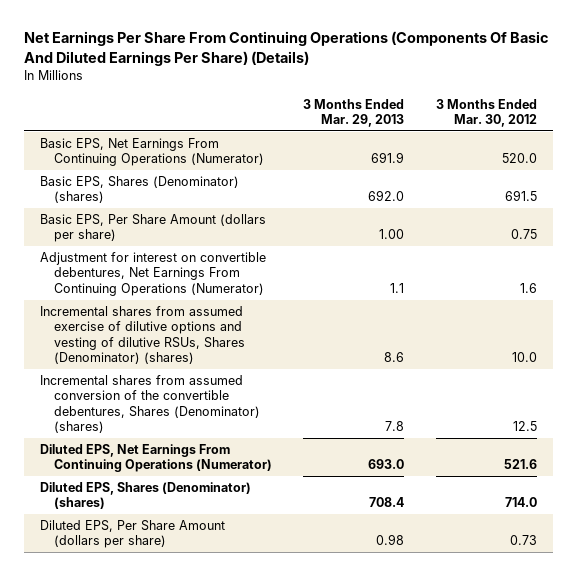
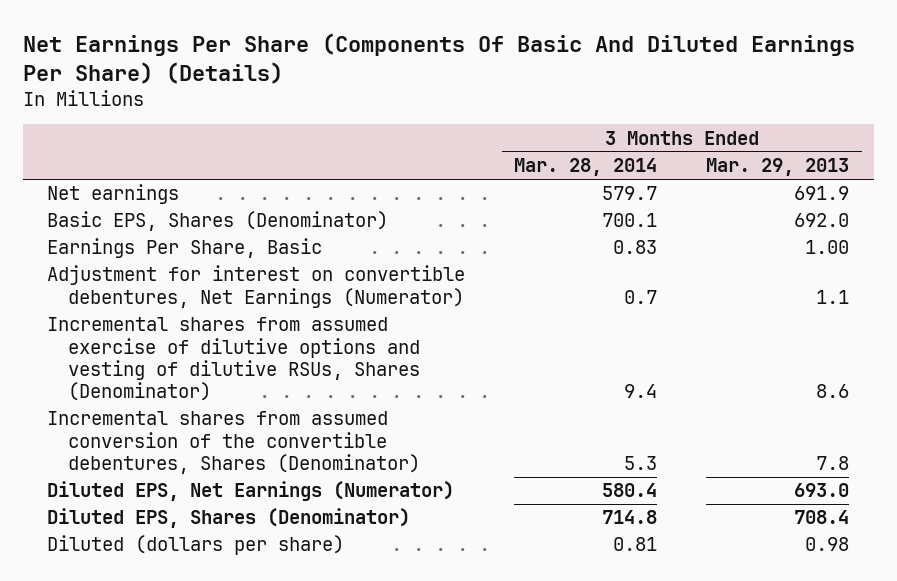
- Net Earnings Per Share From Continuing Operations (Components Of Basic And Diluted Earnings Per Share) (Details)
+ Net Earnings Per Share (Components Of Basic And Diluted Earnings Per Share) (Details)
- | 3 Months Ended Mar. 29, 2013 | 3 Months Ended Mar. 30, 2012
+ | 3 Months Ended Mar. 28, 2014 | 3 Months Ended Mar. 29, 2013
- Basic EPS, Net Earnings From Continuing Operations (Numerator) | 691.9 | 520.0
- Basic EPS, Shares (Denominator) (shares) | 692.0 | 691.5
- Basic EPS, Per Share Amount (dollars per share) | 1.00 | 0.75
- Adjustment for interest on convertible debentures, Net Earnings From Continuing Operations (Numerator) | 1.1 | 1.6
- Incremental shares from assumed exercise of dilutive options and vesting of dilutive RSUs, Shares (Denominator) (shares) | 8.6 | 10.0
- Incremental shares from assumed conversion of the convertible debentures, Shares (Denominator) (shares) | 7.8 | 12.5
- Diluted EPS, Net Earnings From Continuing Operations (Numerator) | 693.0 | 521.6
- Diluted EPS, Shares (Denominator) (shares) | 708.4 | 714.0
- Diluted EPS, Per Share Amount (dollars per share) | 0.98 | 0.73
+ Net earnings | 579.7 | 691.9
+ Basic EPS, Shares (Denominator) | 700.1 | 692.0
+ Earnings Per Share, Basic | 0.83 | 1.00
+ Adjustment for interest on convertible debentures, Net Earnings (Numerator) | 0.7 | 1.1
+ Incremental shares from assumed exercise of dilutive options and vesting of dilutive RSUs, Shares (Denominator) | 9.4 | 8.6
+ Incremental shares from assumed conversion of the convertible debentures, Shares (Denominator) | 5.3 | 7.8
+ Diluted EPS, Net Earnings (Numerator) | 580.4 | 693.0
+ Diluted EPS, Shares (Denominator) | 714.8 | 708.4
+ Diluted (dollars per share) | 0.81 | 0.98

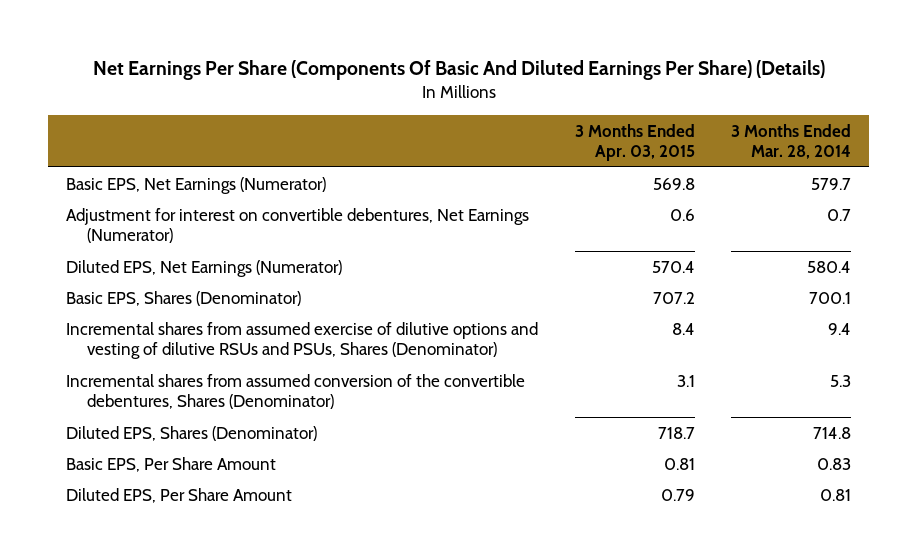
- | 3 Months Ended Mar. 28, 2014 | 3 Months Ended Mar. 29, 2013
+ | 3 Months Ended Apr. 03, 2015 | 3 Months Ended Mar. 28, 2014
- Net earnings | 579.7 | 691.9
- Earnings Per Share, Basic | 0.83 | 1.00
+ Basic EPS, Net Earnings (Numerator) | 569.8 | 579.7
- Incremental shares from assumed exercise of dilutive options and vesting of dilutive RSUs, Shares (Denominator) | 9.4 | 8.6
moved down: Basic EPS, Shares (Denominator) | 707.2 | 700.1
+ Incremental shares from assumed exercise of dilutive options and vesting of dilutive RSUs and PSUs, Shares (Denominator) | 8.4 | 9.4
moved down: Incremental shares from assumed conversion of the convertible debentures, Shares (Denominator) | 3.1 | 5.3
- Diluted (dollars per share) | 0.81 | 0.98
+ Basic EPS, Per Share Amount | 0.81 | 0.83
+ Diluted EPS, Per Share Amount | 0.79 | 0.81

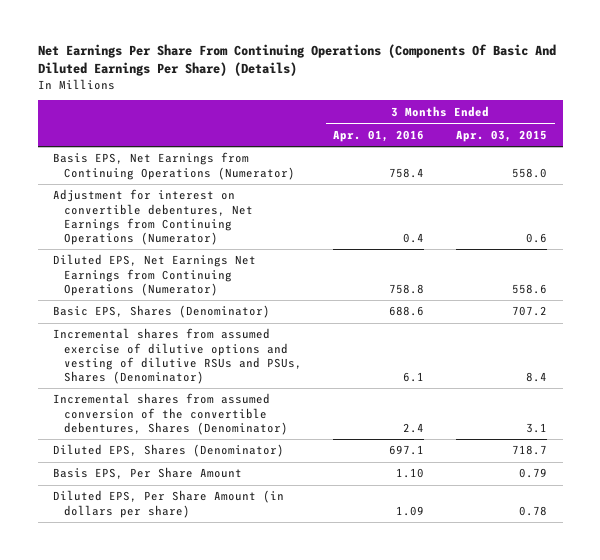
- Net Earnings Per Share (Components Of Basic And Diluted Earnings Per Share) (Details)
+ Net Earnings Per Share From Continuing Operations (Components Of Basic And Diluted Earnings Per Share) (Details)
- | 3 Months Ended Apr. 03, 2015 | 3 Months Ended Mar. 28, 2014
+ | 3 Months Ended Apr. 01, 2016 | 3 Months Ended Apr. 03, 2015
- Basic EPS, Net Earnings (Numerator) | 569.8 | 579.7
- Adjustment for interest on convertible debentures, Net Earnings (Numerator) | 0.6 | 0.7
- Diluted EPS, Net Earnings (Numerator) | 570.4 | 580.4
+ Basis EPS, Net Earnings from Continuing Operations (Numerator) | 758.4 | 558.0
+ Adjustment for interest on convertible debentures, Net Earnings from Continuing Operations (Numerator) | 0.4 | 0.6
+ Diluted EPS, Net Earnings Net Earnings from Continuing Operations (Numerator) | 758.8 | 558.6
- Basic EPS, Per Share Amount | 0.81 | 0.83
- Diluted EPS, Per Share Amount | 0.79 | 0.81
+ Basis EPS, Per Share Amount | 1.10 | 0.79
+ Diluted EPS, Per Share Amount (in dollars per share) | 1.09 | 0.78

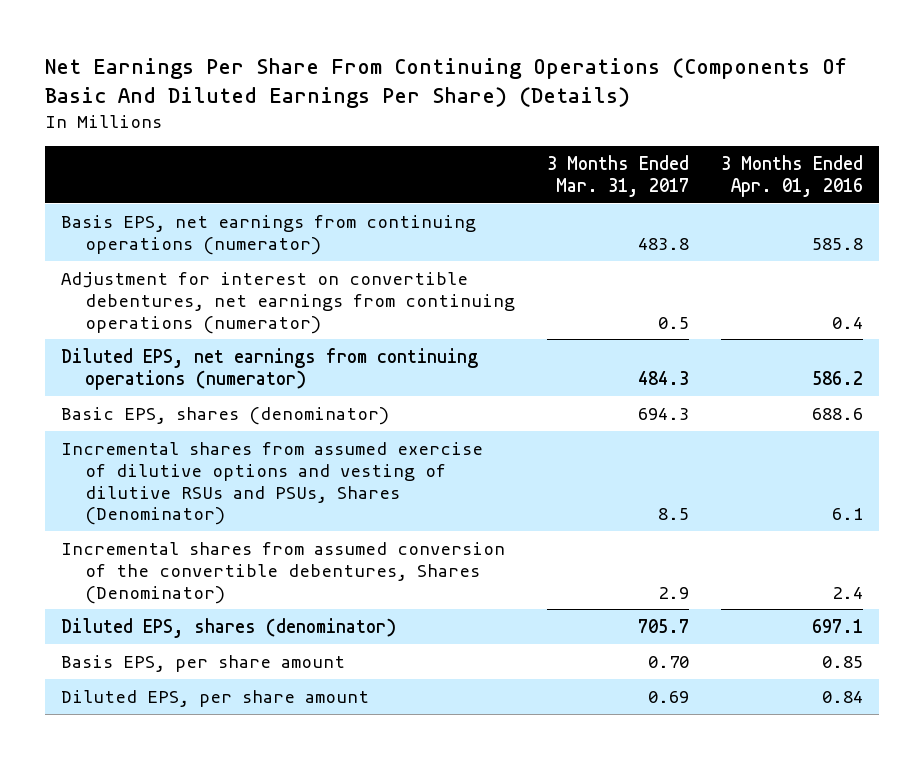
- | 3 Months Ended Apr. 01, 2016 | 3 Months Ended Apr. 03, 2015
+ | 3 Months Ended Mar. 31, 2017 | 3 Months Ended Apr. 01, 2016
- Basis EPS, Net Earnings from Continuing Operations (Numerator) | 758.4 | 558.0
- Adjustment for interest on convertible debentures, Net Earnings from Continuing Operations (Numerator) | 0.4 | 0.6
- Diluted EPS, Net Earnings Net Earnings from Continuing Operations (Numerator) | 758.8 | 558.6
- Basic EPS, Shares (Denominator) | 688.6 | 707.2
+ Basis EPS, net earnings from continuing operations (numerator) | 483.8 | 585.8
+ Adjustment for interest on convertible debentures, net earnings from continuing operations (numerator) | 0.5 | 0.4
+ Diluted EPS, net earnings from continuing operations (numerator) | 484.3 | 586.2
+ Basic EPS, shares (denominator) | 694.3 | 688.6
- Diluted EPS, Shares (Denominator) | 697.1 | 718.7
- Basis EPS, Per Share Amount | 1.10 | 0.79
- Diluted EPS, Per Share Amount (in dollars per share) | 1.09 | 0.78
+ Diluted EPS, shares (denominator) | 705.7 | 697.1
+ Basis EPS, per share amount | 0.70 | 0.85
+ Diluted EPS, per share amount | 0.69 | 0.84

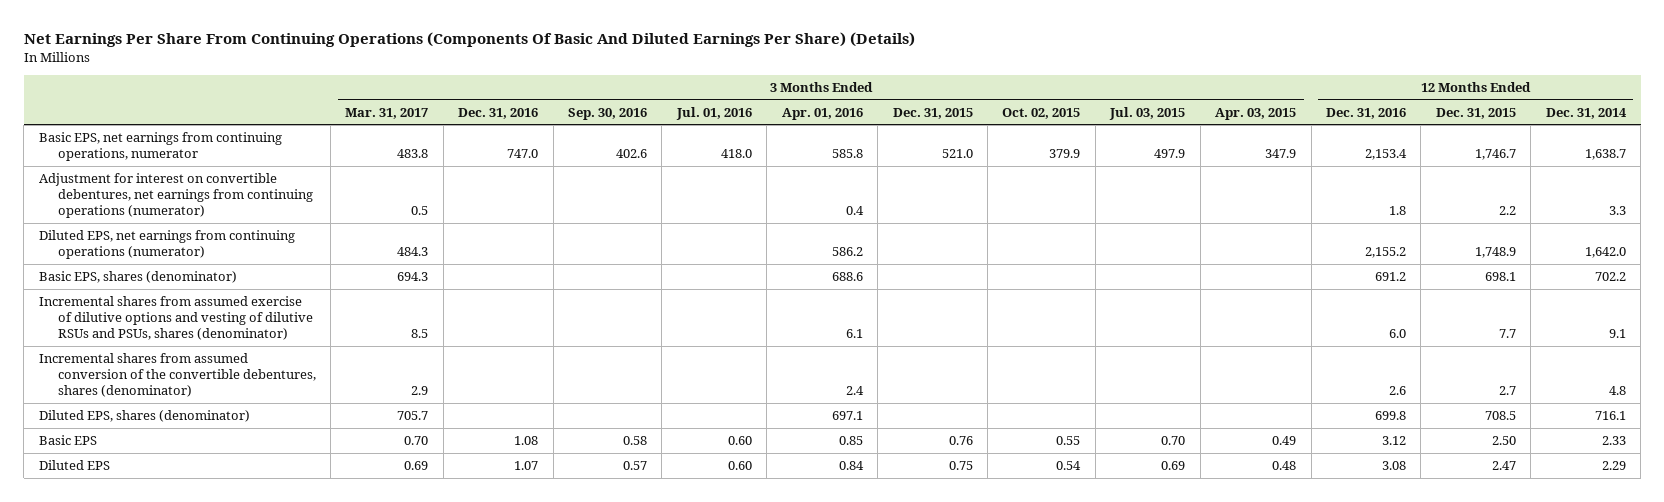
- | 3 Months Ended Mar. 31, 2017 | 3 Months Ended Apr. 01, 2016
+ | 3 Months Ended Mar. 31, 2017 | 3 Months Ended Dec. 31, 2016 | 3 Months Ended Sep. 30, 2016 | 3 Months Ended Jul. 01, 2016 | 3 Months Ended Apr. 01, 2016 | 3 Months Ended Dec. 31, 2015 | 3 Months Ended Oct. 02, 2015 | 3 Months Ended Jul. 03, 2015 | 3 Months Ended Apr. 03, 2015 | 12 Months Ended Dec. 31, 2016 | 12 Months Ended Dec. 31, 2015 | 12 Months Ended Dec. 31, 2014
- Basis EPS, net earnings from continuing operations (numerator) | 483.8 | 585.8
+ Basic EPS, net earnings from continuing operations, numerator | 483.8 | 747.0 | 402.6 | 418.0 | 585.8 | 521.0 | 379.9 | 497.9 | 347.9 | 2,153.4 | 1,746.7 | 1,638.7
- Incremental shares from assumed exercise of dilutive options and vesting of dilutive RSUs and PSUs, Shares (Denominator) | 8.5 | 6.1
- Incremental shares from assumed conversion of the convertible debentures, Shares (Denominator) | 2.9 | 2.4
+ Incremental shares from assumed exercise of dilutive options and vesting of dilutive RSUs and PSUs, shares (denominator) | 8.5 | | | | 6.1 | | | | | 6.0 | 7.7 | 9.1
+ Incremental shares from assumed conversion of the convertible debentures, shares (denominator) | 2.9 | | | | 2.4 | | | | | 2.6 | 2.7 | 4.8
- Basis EPS, per share amount | 0.70 | 0.85
- Diluted EPS, per share amount | 0.69 | 0.84
+ Basic EPS | 0.70 | 1.08 | 0.58 | 0.60 | 0.85 | 0.76 | 0.55 | 0.70 | 0.49 | 3.12 | 2.50 | 2.33
+ Diluted EPS | 0.69 | 1.07 | 0.57 | 0.60 | 0.84 | 0.75 | 0.54 | 0.69 | 0.48 | 3.08 | 2.47 | 2.29

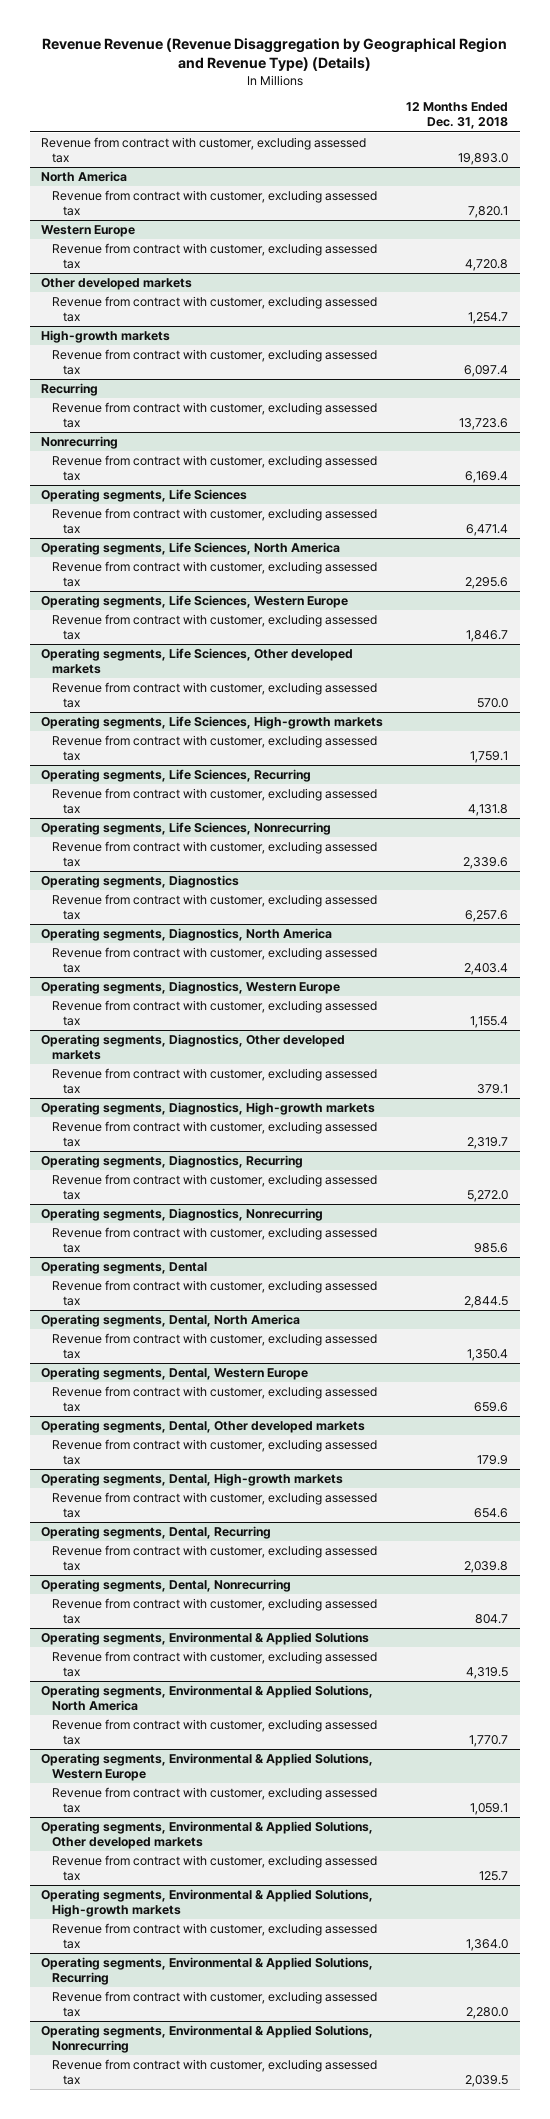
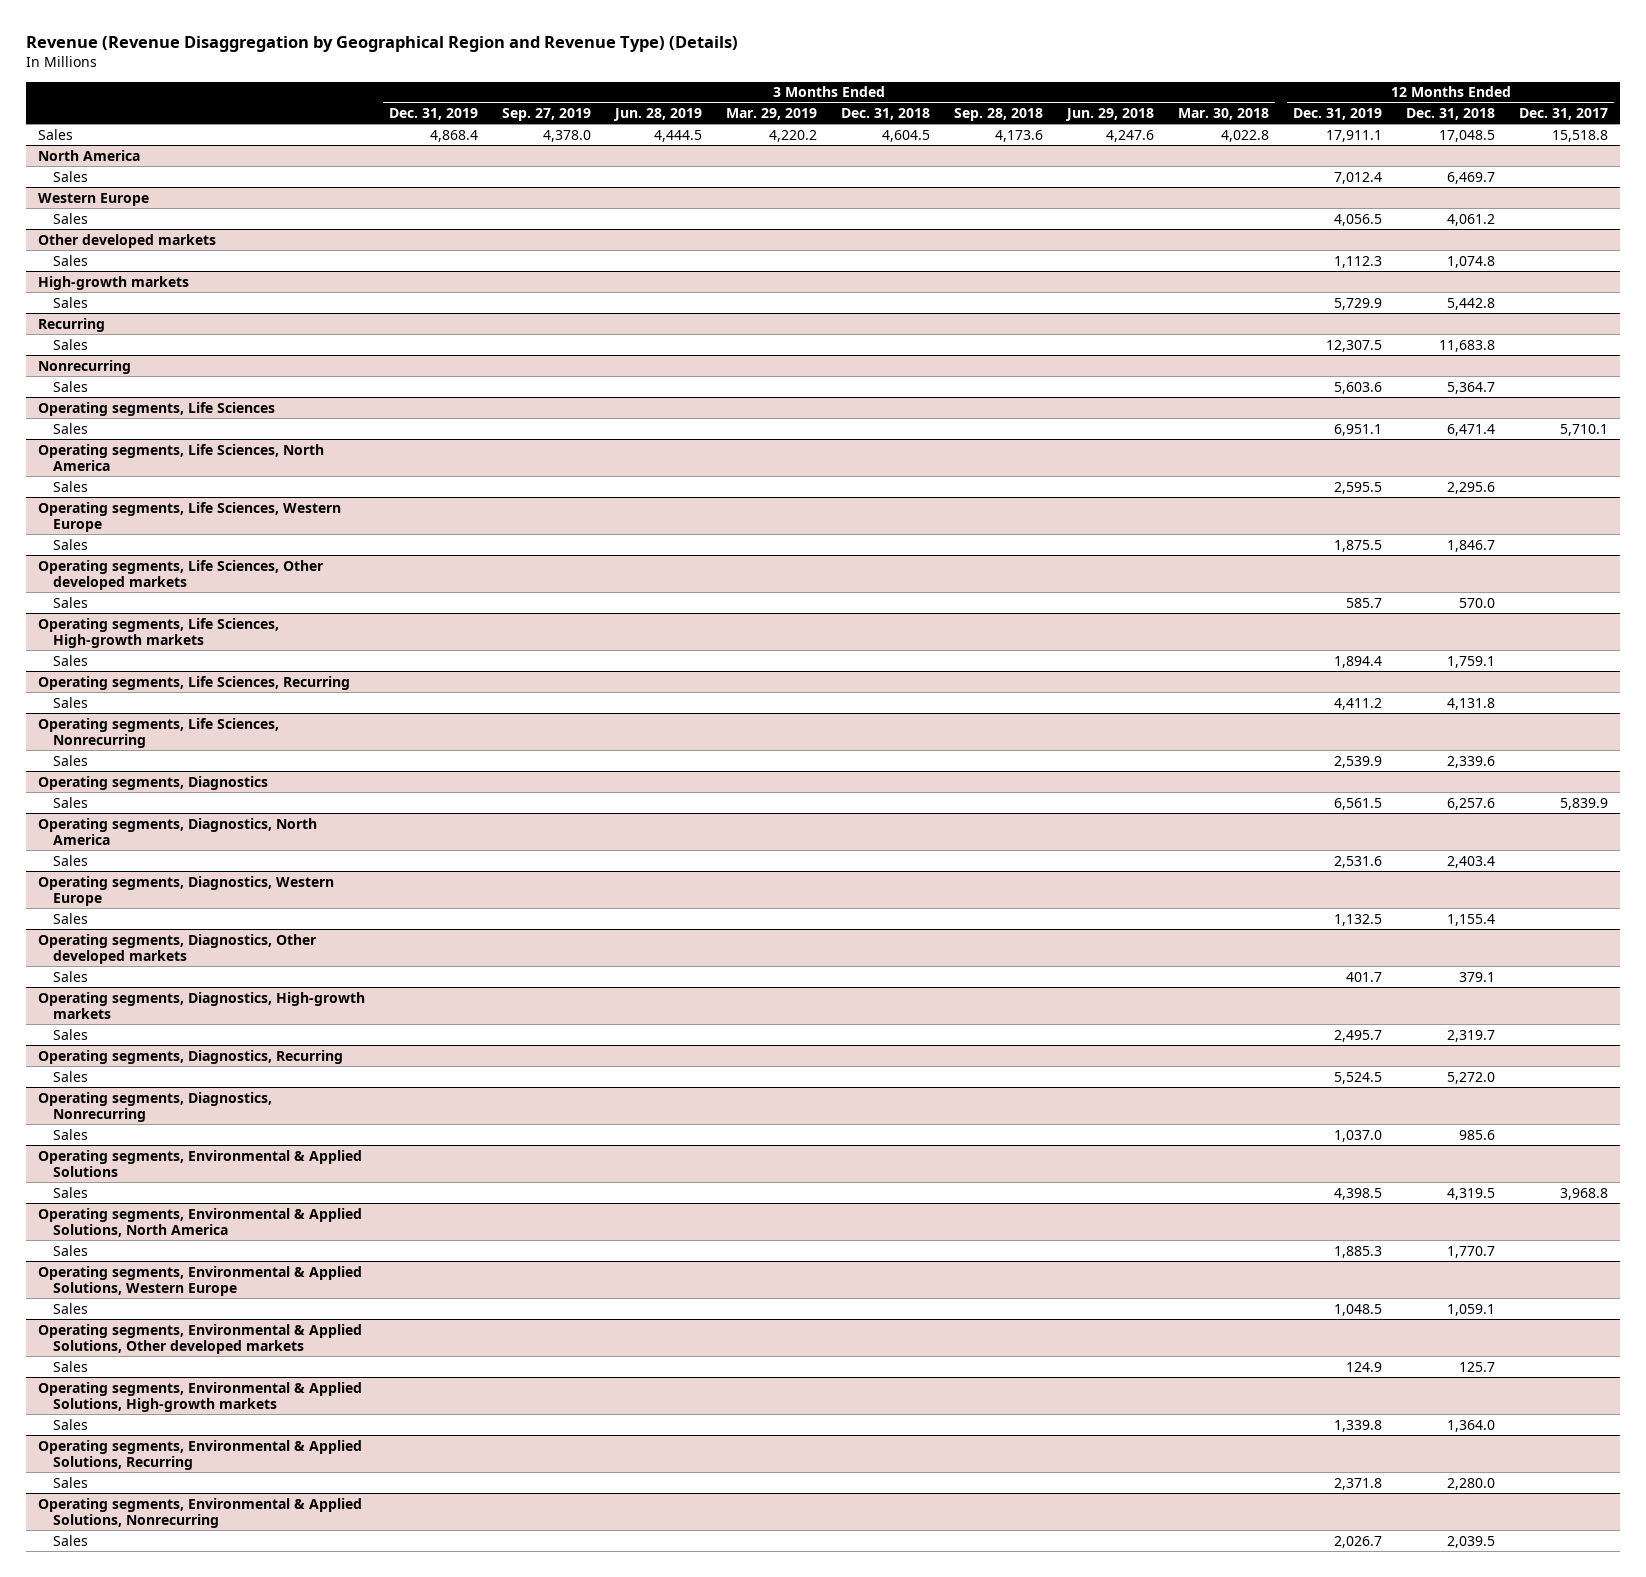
- Revenue Revenue (Revenue Disaggregation by Geographical Region and Revenue Type) (Details)
+ Revenue (Revenue Disaggregation by Geographical Region and Revenue Type) (Details)
- | 12 Months Ended Dec. 31, 2018
+ | 3 Months Ended Dec. 31, 2019 | 3 Months Ended Sep. 27, 2019 | 3 Months Ended Jun. 28, 2019 | 3 Months Ended Mar. 29, 2019 | 3 Months Ended Dec. 31, 2018 | 3 Months Ended Sep. 28, 2018 | 3 Months Ended Jun. 29, 2018 | 3 Months Ended Mar. 30, 2018 | 12 Months Ended Dec. 31, 2019 | 12 Months Ended Dec. 31, 2018 | 12 Months Ended Dec. 31, 2017
- Revenue from contract with customer, excluding assessed tax | 19,893.0
+ Sales | 4,868.4 | 4,378.0 | 4,444.5 | 4,220.2 | 4,604.5 | 4,173.6 | 4,247.6 | 4,022.8 | 17,911.1 | 17,048.5 | 15,518.8
@ North America
- Revenue from contract with customer, excluding assessed tax | 7,820.1
+ Sales | | | | | | | | | 7,012.4 | 6,469.7 |
@ Western Europe
- Revenue from contract with customer, excluding assessed tax | 4,720.8
+ Sales | | | | | | | | | 4,056.5 | 4,061.2 |
@ Other developed markets
- Revenue from contract with customer, excluding assessed tax | 1,254.7
+ Sales | | | | | | | | | 1,112.3 | 1,074.8 |
@ High-growth markets
- Revenue from contract with customer, excluding assessed tax | 6,097.4
+ Sales | | | | | | | | | 5,729.9 | 5,442.8 |
@ Recurring
- Revenue from contract with customer, excluding assessed tax | 13,723.6
+ Sales | | | | | | | | | 12,307.5 | 11,683.8 |
@ Nonrecurring
- Revenue from contract with customer, excluding assessed tax | 6,169.4
+ Sales | | | | | | | | | 5,603.6 | 5,364.7 |
@ Operating segments, Life Sciences
- Revenue from contract with customer, excluding assessed tax | 6,471.4
+ Sales | | | | | | | | | 6,951.1 | 6,471.4 | 5,710.1
@ Operating segments, Life Sciences, North America
- Revenue from contract with customer, excluding assessed tax | 2,295.6
+ Sales | | | | | | | | | 2,595.5 | 2,295.6 |
@ Operating segments, Life Sciences, Western Europe
- Revenue from contract with customer, excluding assessed tax | 1,846.7
+ Sales | | | | | | | | | 1,875.5 | 1,846.7 |
@ Operating segments, Life Sciences, Other developed markets
- Revenue from contract with customer, excluding assessed tax | 570.0
+ Sales | | | | | | | | | 585.7 | 570.0 |
@ Operating segments, Life Sciences, High-growth markets
- Revenue from contract with customer, excluding assessed tax | 1,759.1
+ Sales | | | | | | | | | 1,894.4 | 1,759.1 |
@ Operating segments, Life Sciences, Recurring
- Revenue from contract with customer, excluding assessed tax | 4,131.8
+ Sales | | | | | | | | | 4,411.2 | 4,131.8 |
@ Operating segments, Life Sciences, Nonrecurring
- Revenue from contract with customer, excluding assessed tax | 2,339.6
+ Sales | | | | | | | | | 2,539.9 | 2,339.6 |
@ Operating segments, Diagnostics
- Revenue from contract with customer, excluding assessed tax | 6,257.6
+ Sales | | | | | | | | | 6,561.5 | 6,257.6 | 5,839.9
@ Operating segments, Diagnostics, North America
- Revenue from contract with customer, excluding assessed tax | 2,403.4
+ Sales | | | | | | | | | 2,531.6 | 2,403.4 |
@ Operating segments, Diagnostics, Western Europe
- Revenue from contract with customer, excluding assessed tax | 1,155.4
+ Sales | | | | | | | | | 1,132.5 | 1,155.4 |
@ Operating segments, Diagnostics, Other developed markets
- Revenue from contract with customer, excluding assessed tax | 379.1
+ Sales | | | | | | | | | 401.7 | 379.1 |
@ Operating segments, Diagnostics, High-growth markets
- Revenue from contract with customer, excluding assessed tax | 2,319.7
+ Sales | | | | | | | | | 2,495.7 | 2,319.7 |
@ Operating segments, Diagnostics, Recurring
- Revenue from contract with customer, excluding assessed tax | 5,272.0
+ Sales | | | | | | | | | 5,524.5 | 5,272.0 |
@ Operating segments, Diagnostics, Nonrecurring
- Revenue from contract with customer, excluding assessed tax | 985.6
- Operating segments, Dental
- Revenue from contract with customer, excluding assessed tax | 2,844.5
- Operating segments, Dental, North America
- Revenue from contract with customer, excluding assessed tax | 1,350.4
- Operating segments, Dental, Western Europe
- Revenue from contract with customer, excluding assessed tax | 659.6
- Operating segments, Dental, Other developed markets
- Revenue from contract with customer, excluding assessed tax | 179.9
- Operating segments, Dental, High-growth markets
- Revenue from contract with customer, excluding assessed tax | 654.6
- Operating segments, Dental, Recurring
- Revenue from contract with customer, excluding assessed tax | 2,039.8
- Operating segments, Dental, Nonrecurring
- Revenue from contract with customer, excluding assessed tax | 804.7
@ Operating segments, Diagnostics, Nonrecurring
+ Sales | | | | | | | | | 1,037.0 | 985.6 |
@ Operating segments, Environmental & Applied Solutions
- Revenue from contract with customer, excluding assessed tax | 4,319.5
+ Sales | | | | | | | | | 4,398.5 | 4,319.5 | 3,968.8
@ Operating segments, Environmental & Applied Solutions, North America
- Revenue from contract with customer, excluding assessed tax | 1,770.7
+ Sales | | | | | | | | | 1,885.3 | 1,770.7 |
@ Operating segments, Environmental & Applied Solutions, Western Europe
- Revenue from contract with customer, excluding assessed tax | 1,059.1
+ Sales | | | | | | | | | 1,048.5 | 1,059.1 |
@ Operating segments, Environmental & Applied Solutions, Other developed markets
- Revenue from contract with customer, excluding assessed tax | 125.7
+ Sales | | | | | | | | | 124.9 | 125.7 |
@ Operating segments, Environmental & Applied Solutions, High-growth markets
- Revenue from contract with customer, excluding assessed tax | 1,364.0
+ Sales | | | | | | | | | 1,339.8 | 1,364.0 |
@ Operating segments, Environmental & Applied Solutions, Recurring
- Revenue from contract with customer, excluding assessed tax | 2,280.0
+ Sales | | | | | | | | | 2,371.8 | 2,280.0 |
@ Operating segments, Environmental & Applied Solutions, Nonrecurring
- Revenue from contract with customer, excluding assessed tax | 2,039.5
+ Sales | | | | | | | | | 2,026.7 | 2,039.5 |

